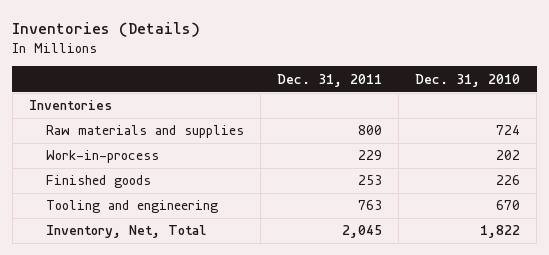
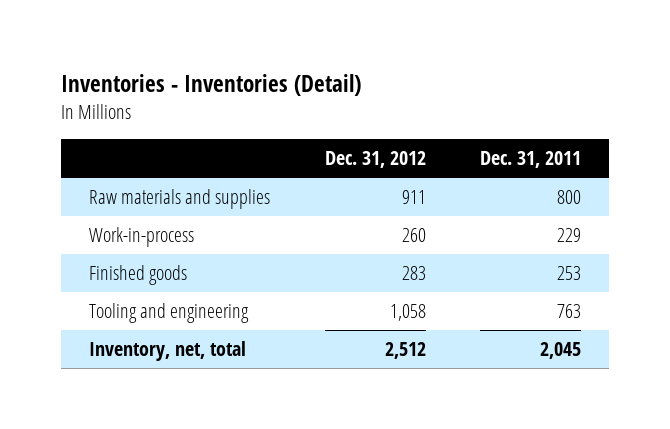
- Inventories (Details)
+ Inventories - Inventories (Detail)
- | Dec. 31, 2011 | Dec. 31, 2010
+ | Dec. 31, 2012 | Dec. 31, 2011
- Inventories
- Inventory, Net, Total | 2,045 | 1,822
+ Inventory, net, total | 2,512 | 2,045

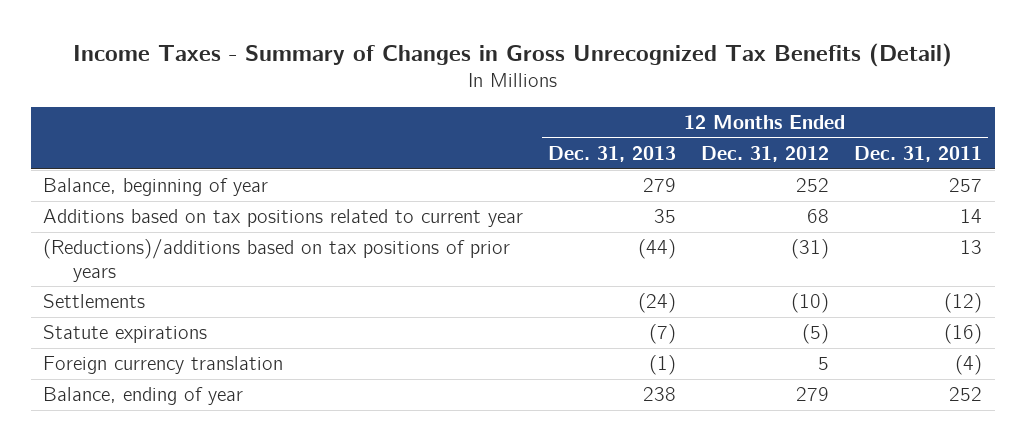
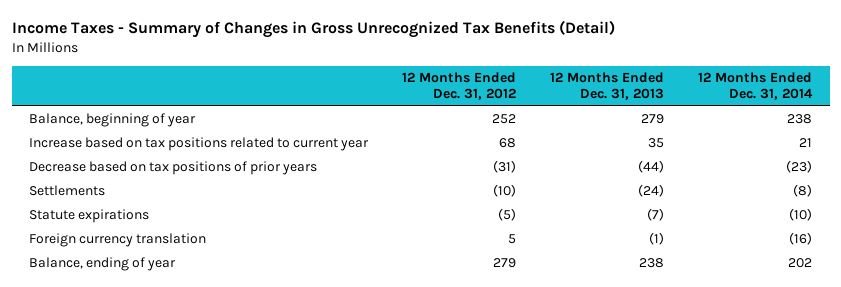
- | 12 Months Ended Dec. 31, 2013 | 12 Months Ended Dec. 31, 2012 | 12 Months Ended Dec. 31, 2011
+ | 12 Months Ended Dec. 31, 2012 | 12 Months Ended Dec. 31, 2013 | 12 Months Ended Dec. 31, 2014
- Additions based on tax positions related to current year | 35 | 68 | 14
- (Reductions)/additions based on tax positions of prior years | (44) | (31) | 13
+ Increase based on tax positions related to current year | 68 | 35 | 21
+ Decrease based on tax positions of prior years | (31) | (44) | (23)

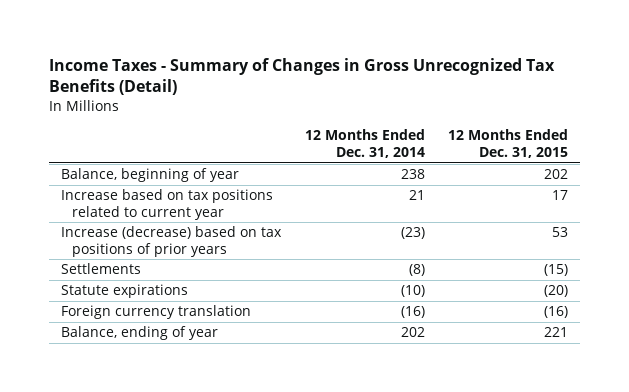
- | 12 Months Ended Dec. 31, 2012 | 12 Months Ended Dec. 31, 2013 | 12 Months Ended Dec. 31, 2014
+ | 12 Months Ended Dec. 31, 2014 | 12 Months Ended Dec. 31, 2015
- Decrease based on tax positions of prior years | (31) | (44) | (23)
+ Increase (decrease) based on tax positions of prior years | (23) | 53

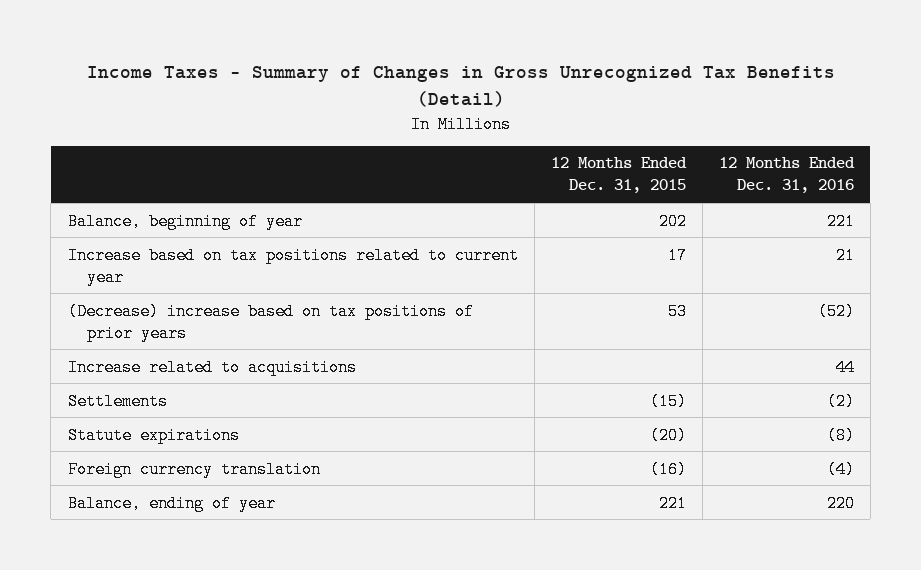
- | 12 Months Ended Dec. 31, 2014 | 12 Months Ended Dec. 31, 2015
+ | 12 Months Ended Dec. 31, 2015 | 12 Months Ended Dec. 31, 2016
- Increase (decrease) based on tax positions of prior years | (23) | 53
+ (Decrease) increase based on tax positions of prior years | 53 | (52)
+ Increase related to acquisitions | | 44

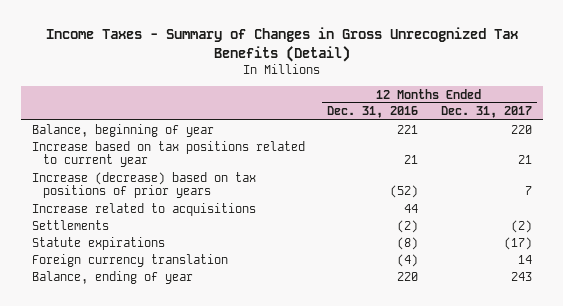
- | 12 Months Ended Dec. 31, 2015 | 12 Months Ended Dec. 31, 2016
+ | 12 Months Ended Dec. 31, 2016 | 12 Months Ended Dec. 31, 2017
- (Decrease) increase based on tax positions of prior years | 53 | (52)
+ Increase (decrease) based on tax positions of prior years | (52) | 7

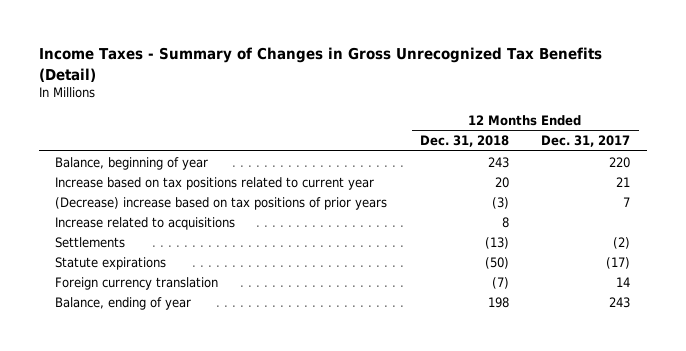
- | 12 Months Ended Dec. 31, 2016 | 12 Months Ended Dec. 31, 2017
+ | 12 Months Ended Dec. 31, 2018 | 12 Months Ended Dec. 31, 2017
- Increase (decrease) based on tax positions of prior years | (52) | 7
+ (Decrease) increase based on tax positions of prior years | (3) | 7

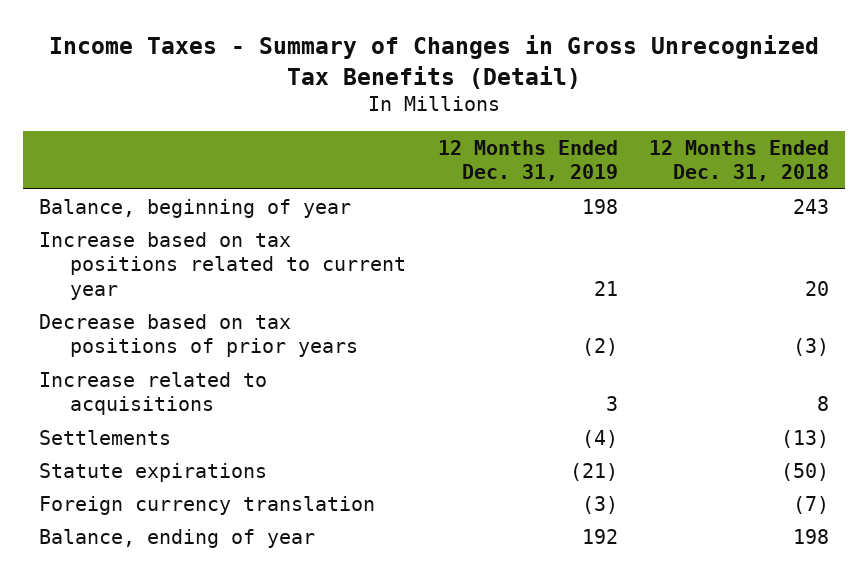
- | 12 Months Ended Dec. 31, 2018 | 12 Months Ended Dec. 31, 2017
+ | 12 Months Ended Dec. 31, 2019 | 12 Months Ended Dec. 31, 2018
- (Decrease) increase based on tax positions of prior years | (3) | 7
+ Decrease based on tax positions of prior years | (2) | (3)

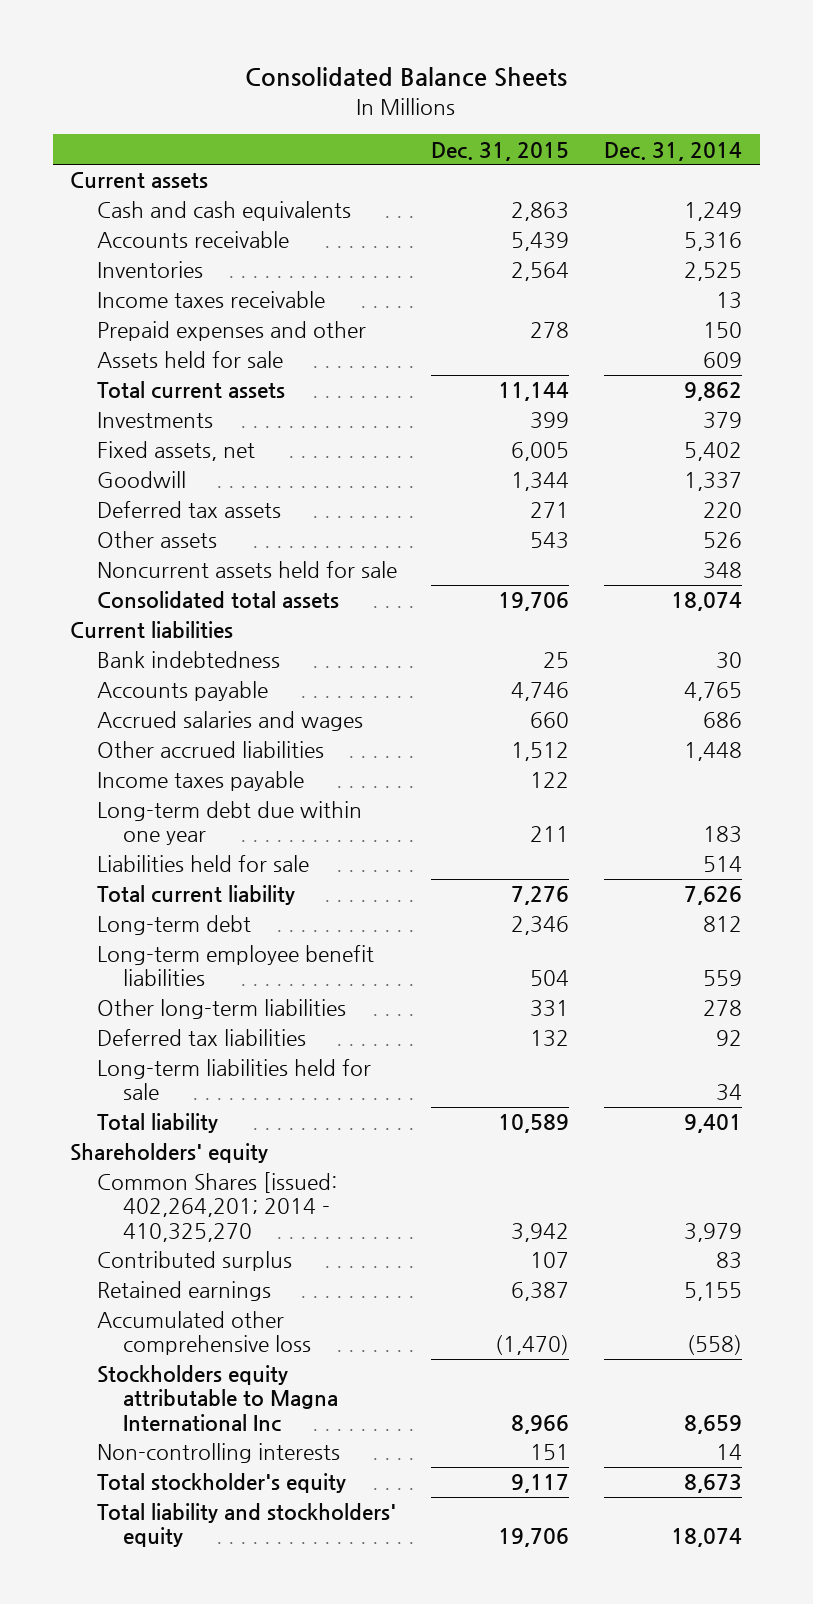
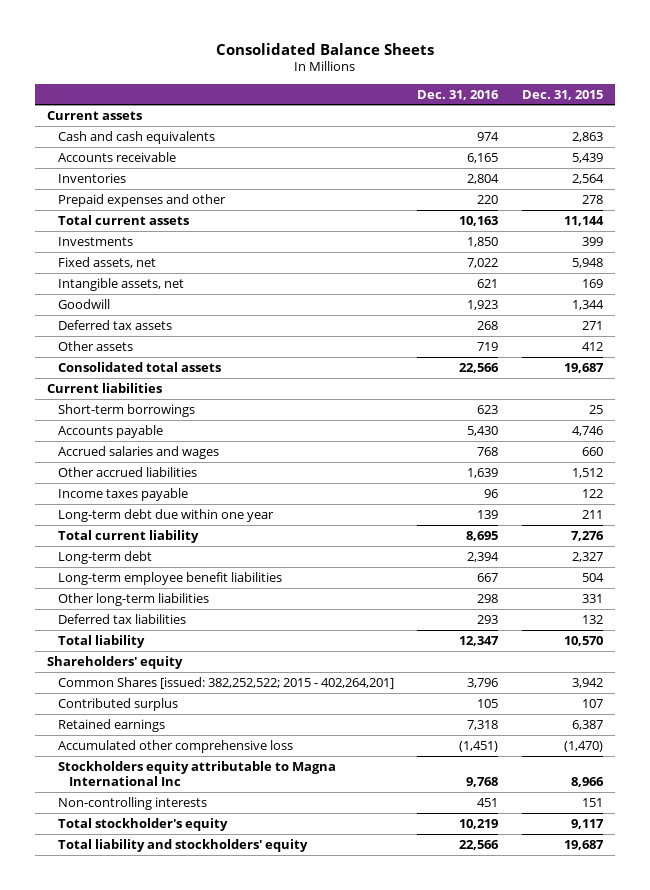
- | Dec. 31, 2015 | Dec. 31, 2014
+ | Dec. 31, 2016 | Dec. 31, 2015
- Income taxes receivable | | 13
- Assets held for sale | | 609
- Fixed assets, net | 6,005 | 5,402
+ Fixed assets, net | 7,022 | 5,948
+ Intangible assets, net | 621 | 169
- Other assets | 543 | 526
- Noncurrent assets held for sale | | 348
- Consolidated total assets | 19,706 | 18,074
+ Other assets | 719 | 412
+ Consolidated total assets | 22,566 | 19,687
- Bank indebtedness | 25 | 30
+ Short-term borrowings | 623 | 25
- Liabilities held for sale | | 514
- Long-term debt | 2,346 | 812
+ Long-term debt | 2,394 | 2,327
- Long-term liabilities held for sale | | 34
- Total liability | 10,589 | 9,401
+ Total liability | 12,347 | 10,570
- Common Shares [issued: 402,264,201; 2014 - 410,325,270 | 3,942 | 3,979
+ Common Shares [issued: 382,252,522; 2015 - 402,264,201] | 3,796 | 3,942
- Total liability and stockholders' equity | 19,706 | 18,074
+ Total liability and stockholders' equity | 22,566 | 19,687

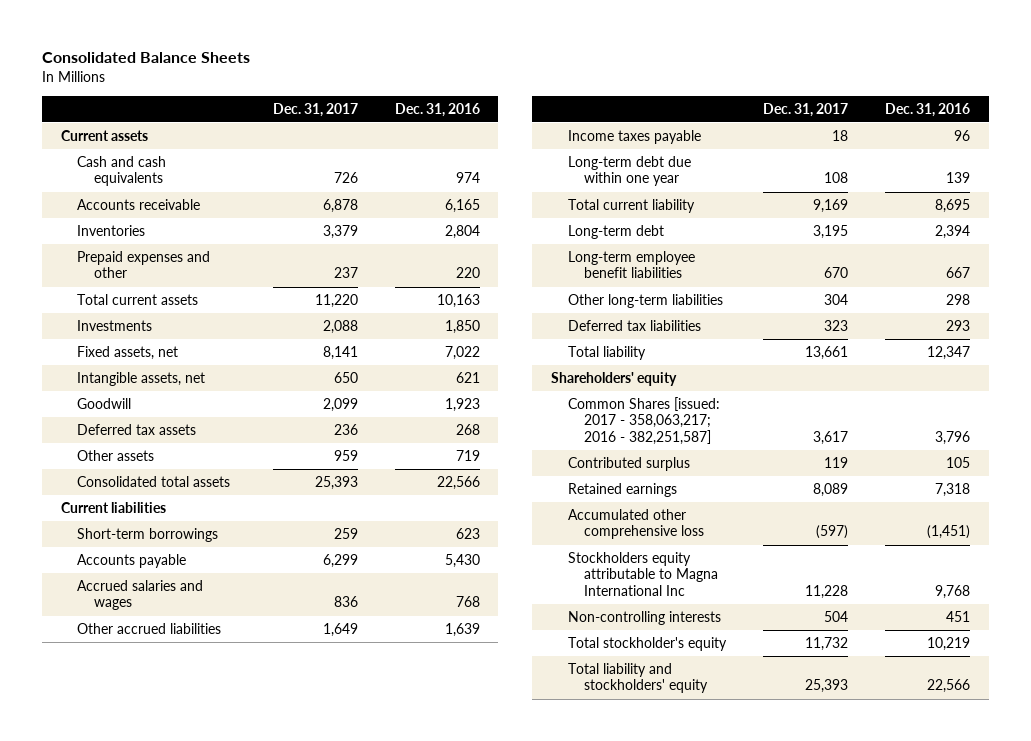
- | Dec. 31, 2016 | Dec. 31, 2015
+ | Dec. 31, 2017 | Dec. 31, 2016
- Common Shares [issued: 382,252,522; 2015 - 402,264,201] | 3,796 | 3,942
+ Common Shares [issued: 2017 - 358,063,217; 2016 - 382,251,587] | 3,617 | 3,796

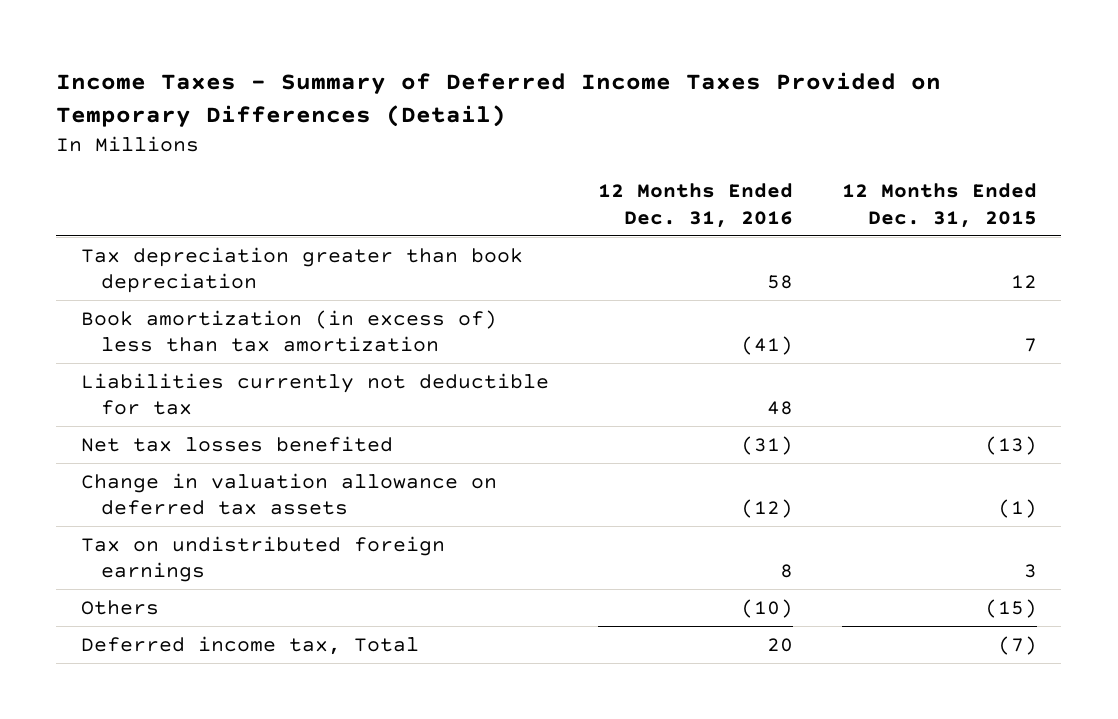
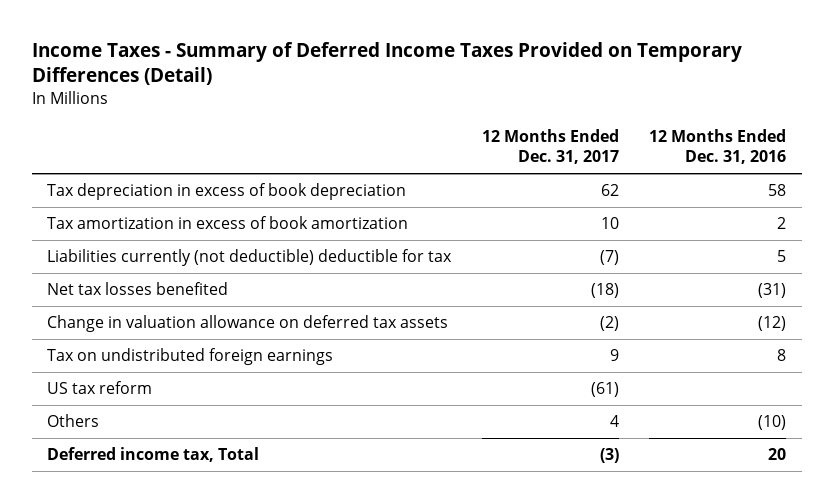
- | 12 Months Ended Dec. 31, 2016 | 12 Months Ended Dec. 31, 2015
+ | 12 Months Ended Dec. 31, 2017 | 12 Months Ended Dec. 31, 2016
- Tax depreciation greater than book depreciation | 58 | 12
- Book amortization (in excess of) less than tax amortization | (41) | 7
- Liabilities currently not deductible for tax | 48 |
+ Tax depreciation in excess of book depreciation | 62 | 58
+ Tax amortization in excess of book amortization | 10 | 2
+ Liabilities currently (not deductible) deductible for tax | (7) | 5
+ US tax reform | (61) |

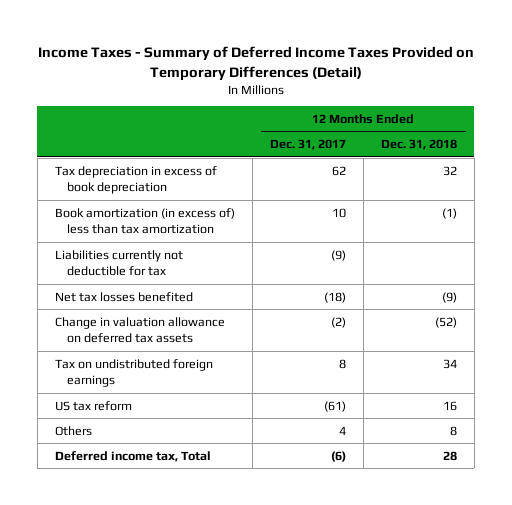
- | 12 Months Ended Dec. 31, 2017 | 12 Months Ended Dec. 31, 2016
+ | 12 Months Ended Dec. 31, 2017 | 12 Months Ended Dec. 31, 2018
- Tax amortization in excess of book amortization | 10 | 2
- Liabilities currently (not deductible) deductible for tax | (7) | 5
+ Book amortization (in excess of) less than tax amortization | 10 | (1)
+ Liabilities currently not deductible for tax | (9) |
- Tax on undistributed foreign earnings | 9 | 8
+ Tax on undistributed foreign earnings | 8 | 34
- Deferred income tax, Total | (3) | 20
+ Deferred income tax, Total | (6) | 28

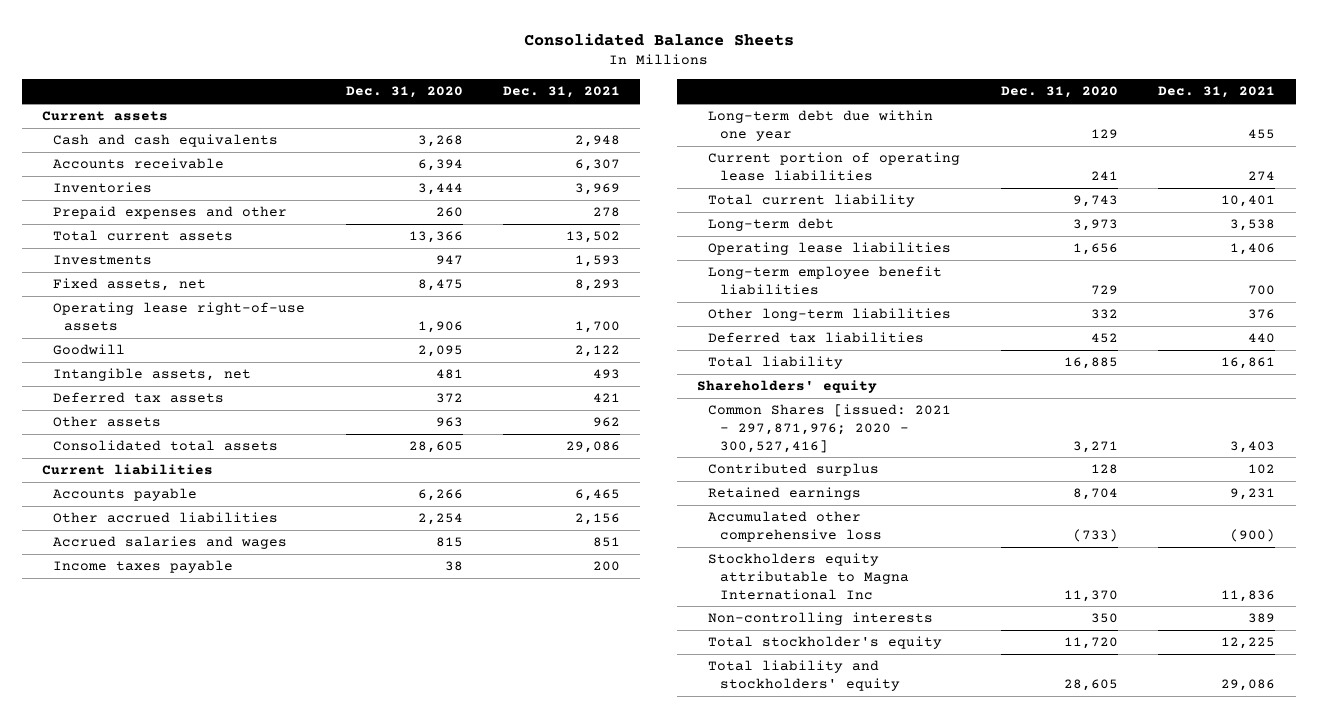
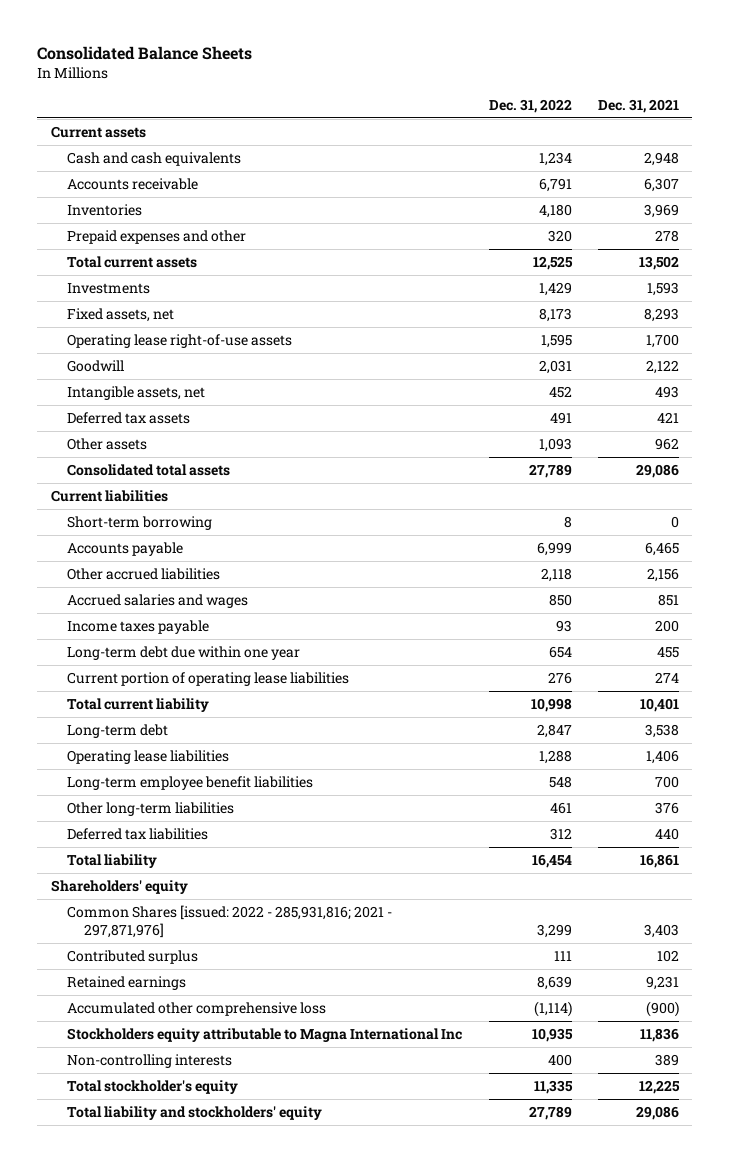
- | Dec. 31, 2020 | Dec. 31, 2021
+ | Dec. 31, 2022 | Dec. 31, 2021
+ Short-term borrowing | 8 | 0
- Common Shares [issued: 2021 - 297,871,976; 2020 - 300,527,416] | 3,271 | 3,403
+ Common Shares [issued: 2022 - 285,931,816; 2021 - 297,871,976] | 3,299 | 3,403

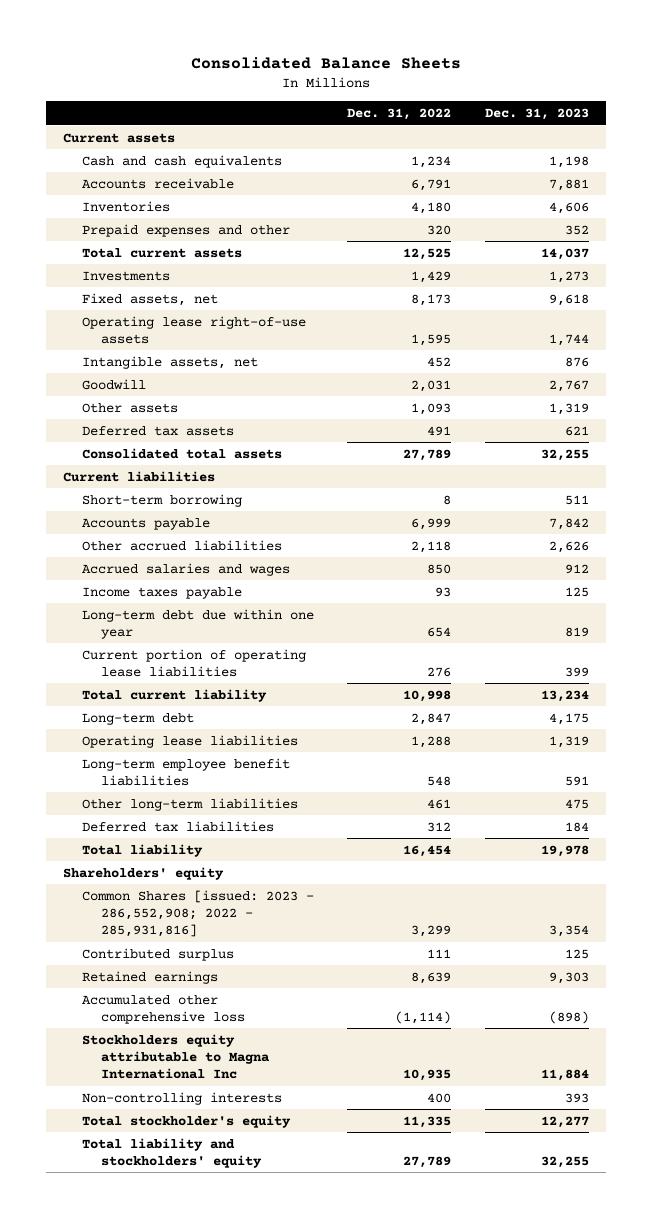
- | Dec. 31, 2022 | Dec. 31, 2021
+ | Dec. 31, 2022 | Dec. 31, 2023
moved down: Goodwill | 2,031 | 2,767
moved down: Deferred tax assets | 491 | 621
- Common Shares [issued: 2022 - 285,931,816; 2021 - 297,871,976] | 3,299 | 3,403
+ Common Shares [issued: 2023 - 286,552,908; 2022 - 285,931,816] | 3,299 | 3,354

